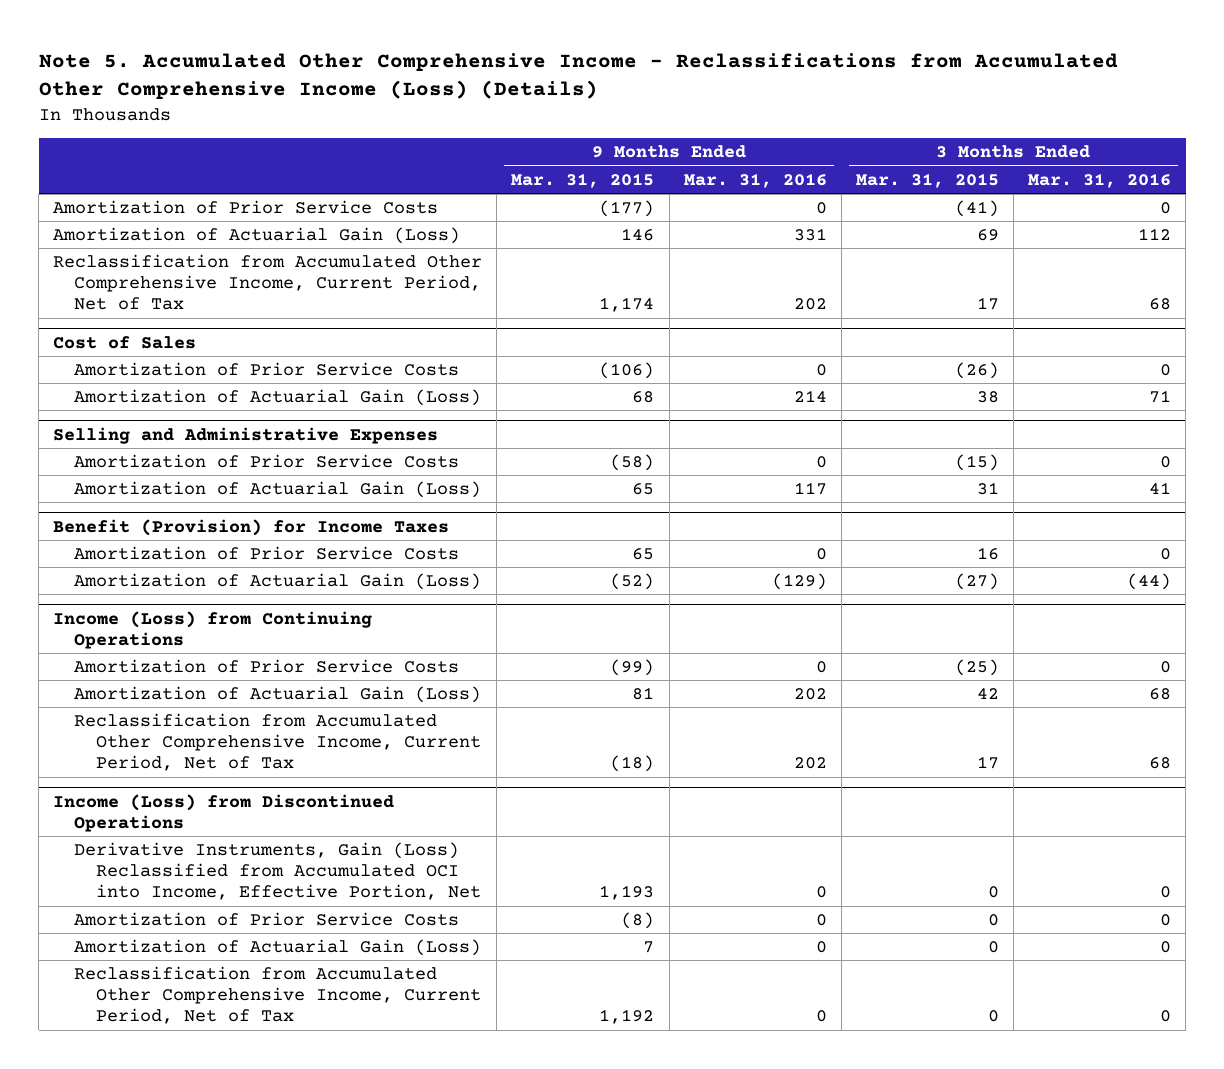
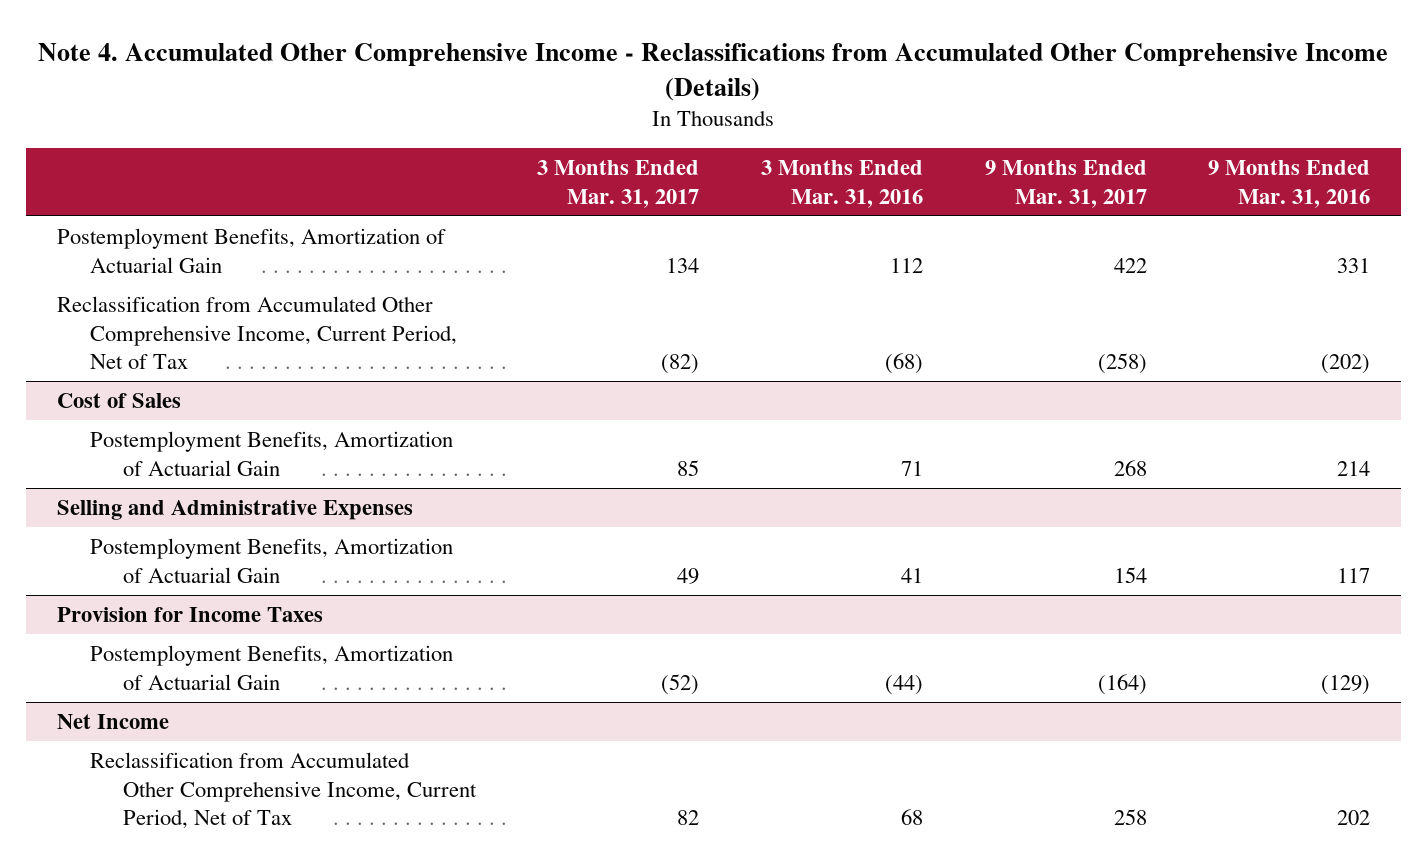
- Note 5. Accumulated Other Comprehensive Income - Reclassifications from Accumulated Other Comprehensive Income (Loss) (Details)
+ Note 4. Accumulated Other Comprehensive Income - Reclassifications from Accumulated Other Comprehensive Income (Details)
- | 9 Months Ended Mar. 31, 2015 | 9 Months Ended Mar. 31, 2016 | 3 Months Ended Mar. 31, 2015 | 3 Months Ended Mar. 31, 2016
+ | 3 Months Ended Mar. 31, 2017 | 3 Months Ended Mar. 31, 2016 | 9 Months Ended Mar. 31, 2017 | 9 Months Ended Mar. 31, 2016
- Amortization of Prior Service Costs | (177) | 0 | (41) | 0
- Amortization of Actuarial Gain (Loss) | 146 | 331 | 69 | 112
- Reclassification from Accumulated Other Comprehensive Income, Current Period, Net of Tax | 1,174 | 202 | 17 | 68
+ Postemployment Benefits, Amortization of Actuarial Gain | 134 | 112 | 422 | 331
+ Reclassification from Accumulated Other Comprehensive Income, Current Period, Net of Tax | (82) | (68) | (258) | (202)
@ Cost of Sales
- Amortization of Prior Service Costs | (106) | 0 | (26) | 0
- Amortization of Actuarial Gain (Loss) | 68 | 214 | 38 | 71
+ Postemployment Benefits, Amortization of Actuarial Gain | 85 | 71 | 268 | 214
@ Selling and Administrative Expenses
- Amortization of Prior Service Costs | (58) | 0 | (15) | 0
- Amortization of Actuarial Gain (Loss) | 65 | 117 | 31 | 41
- Benefit (Provision) for Income Taxes
- Amortization of Prior Service Costs | 65 | 0 | 16 | 0
- Amortization of Actuarial Gain (Loss) | (52) | (129) | (27) | (44)
- Income (Loss) from Continuing Operations
- Amortization of Prior Service Costs | (99) | 0 | (25) | 0
- Amortization of Actuarial Gain (Loss) | 81 | 202 | 42 | 68
@ Selling and Administrative Expenses
+ Postemployment Benefits, Amortization of Actuarial Gain | 49 | 41 | 154 | 117
+ Provision for Income Taxes
+ Postemployment Benefits, Amortization of Actuarial Gain | (52) | (44) | (164) | (129)
+ Net Income
- Income (Loss) from Discontinued Operations
- Derivative Instruments, Gain (Loss) Reclassified from Accumulated OCI into Income, Effective Portion, Net | 1,193 | 0 | 0 | 0
- Amortization of Prior Service Costs | (8) | 0 | 0 | 0
- Amortization of Actuarial Gain (Loss) | 7 | 0 | 0 | 0
- Reclassification from Accumulated Other Comprehensive Income, Current Period, Net of Tax | 1,192 | 0 | 0 | 0

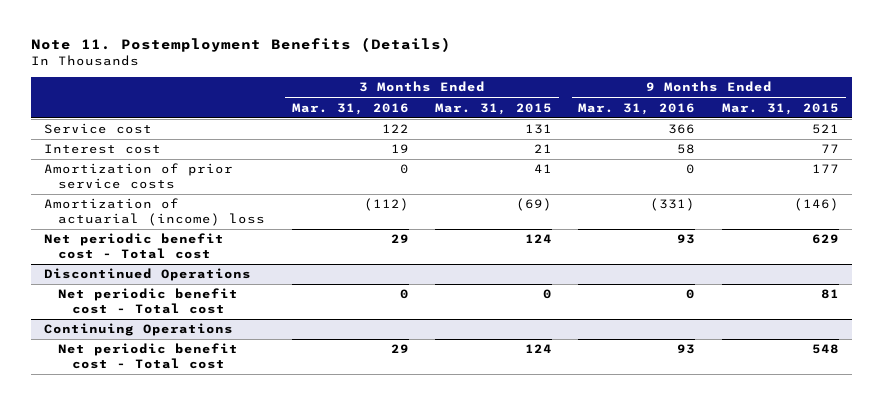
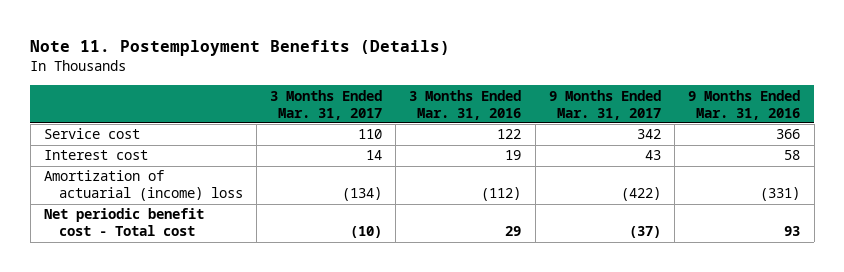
- | 3 Months Ended Mar. 31, 2016 | 3 Months Ended Mar. 31, 2015 | 9 Months Ended Mar. 31, 2016 | 9 Months Ended Mar. 31, 2015
+ | 3 Months Ended Mar. 31, 2017 | 3 Months Ended Mar. 31, 2016 | 9 Months Ended Mar. 31, 2017 | 9 Months Ended Mar. 31, 2016
- Amortization of prior service costs | 0 | 41 | 0 | 177
- Discontinued Operations
- Net periodic benefit cost - Total cost | 0 | 0 | 0 | 81
- Continuing Operations
- Net periodic benefit cost - Total cost | 29 | 124 | 93 | 548

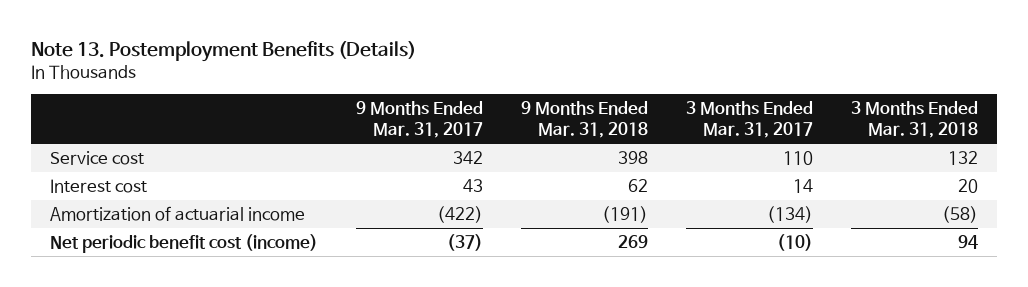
- Note 11. Postemployment Benefits (Details)
+ Note 13. Postemployment Benefits (Details)
- | 3 Months Ended Mar. 31, 2017 | 3 Months Ended Mar. 31, 2016 | 9 Months Ended Mar. 31, 2017 | 9 Months Ended Mar. 31, 2016
+ | 9 Months Ended Mar. 31, 2017 | 9 Months Ended Mar. 31, 2018 | 3 Months Ended Mar. 31, 2017 | 3 Months Ended Mar. 31, 2018
- Amortization of actuarial (income) loss | (134) | (112) | (422) | (331)
- Net periodic benefit cost - Total cost | (10) | 29 | (37) | 93
+ Amortization of actuarial income | (422) | (191) | (134) | (58)
+ Net periodic benefit cost (income) | (37) | 269 | (10) | 94

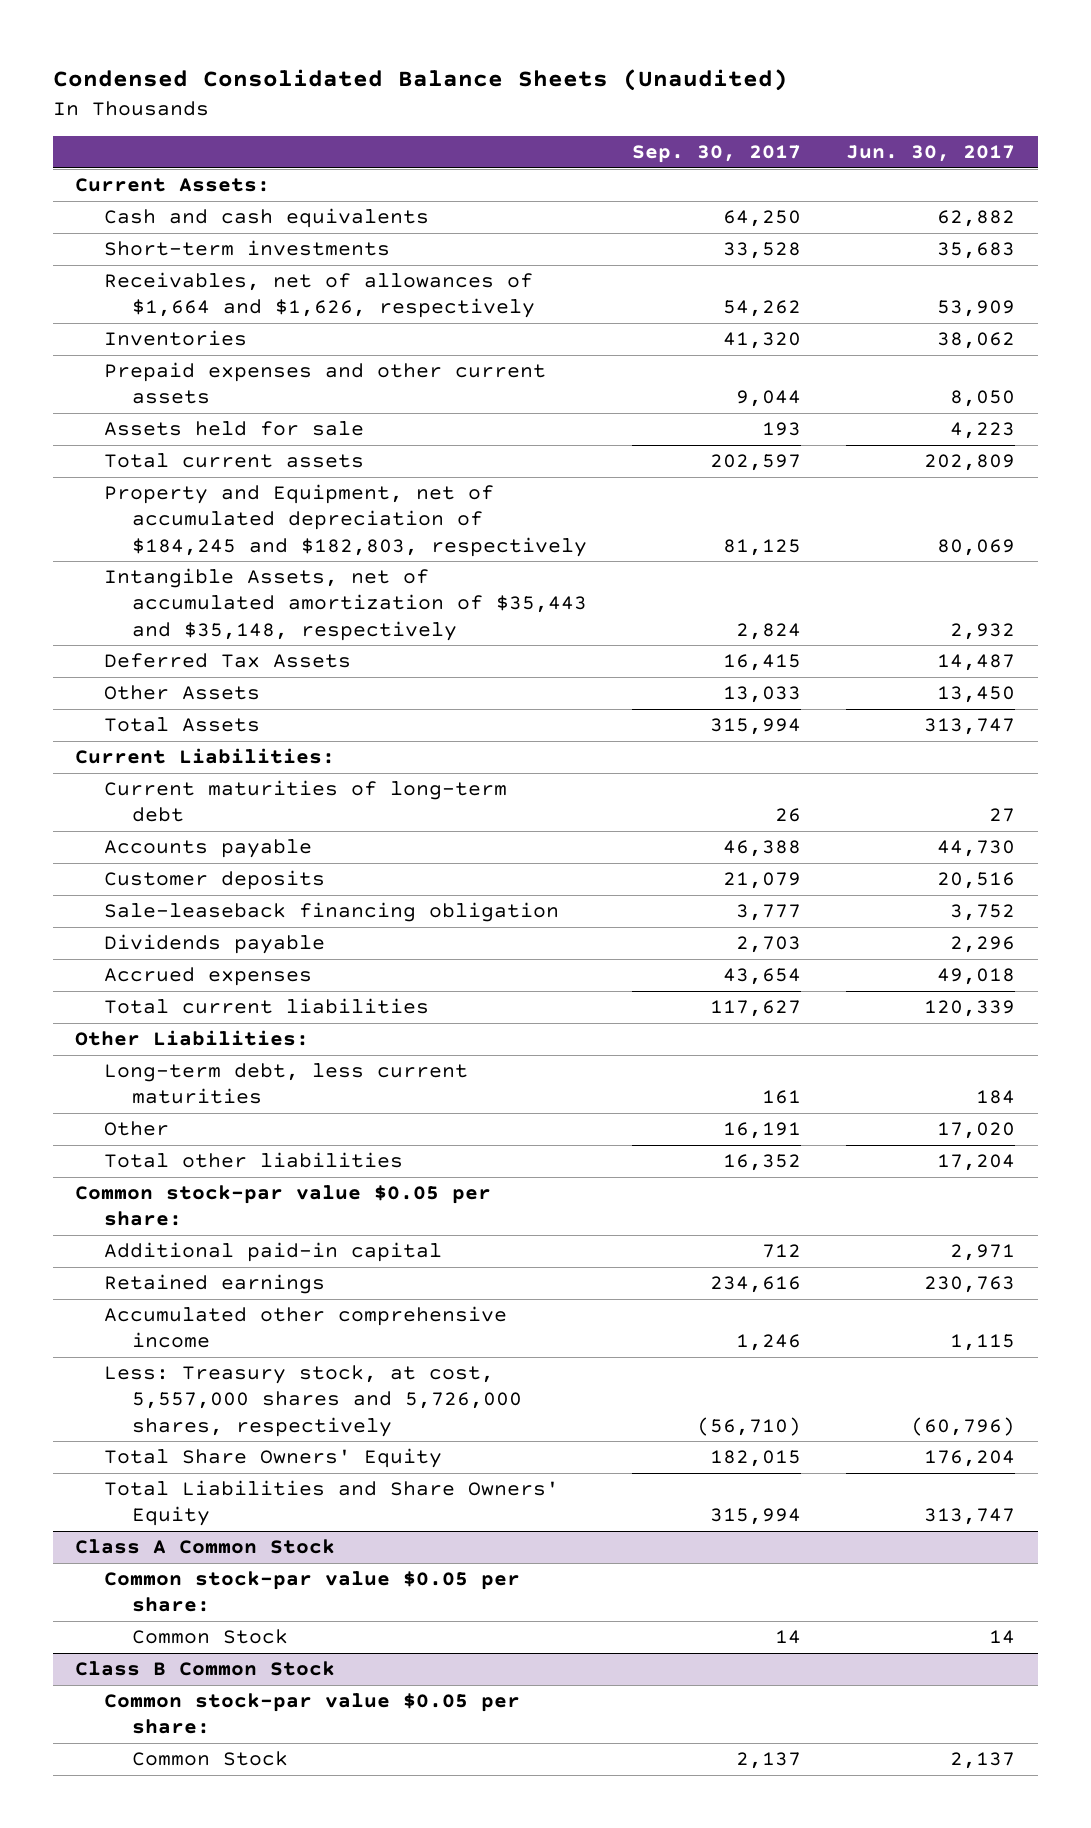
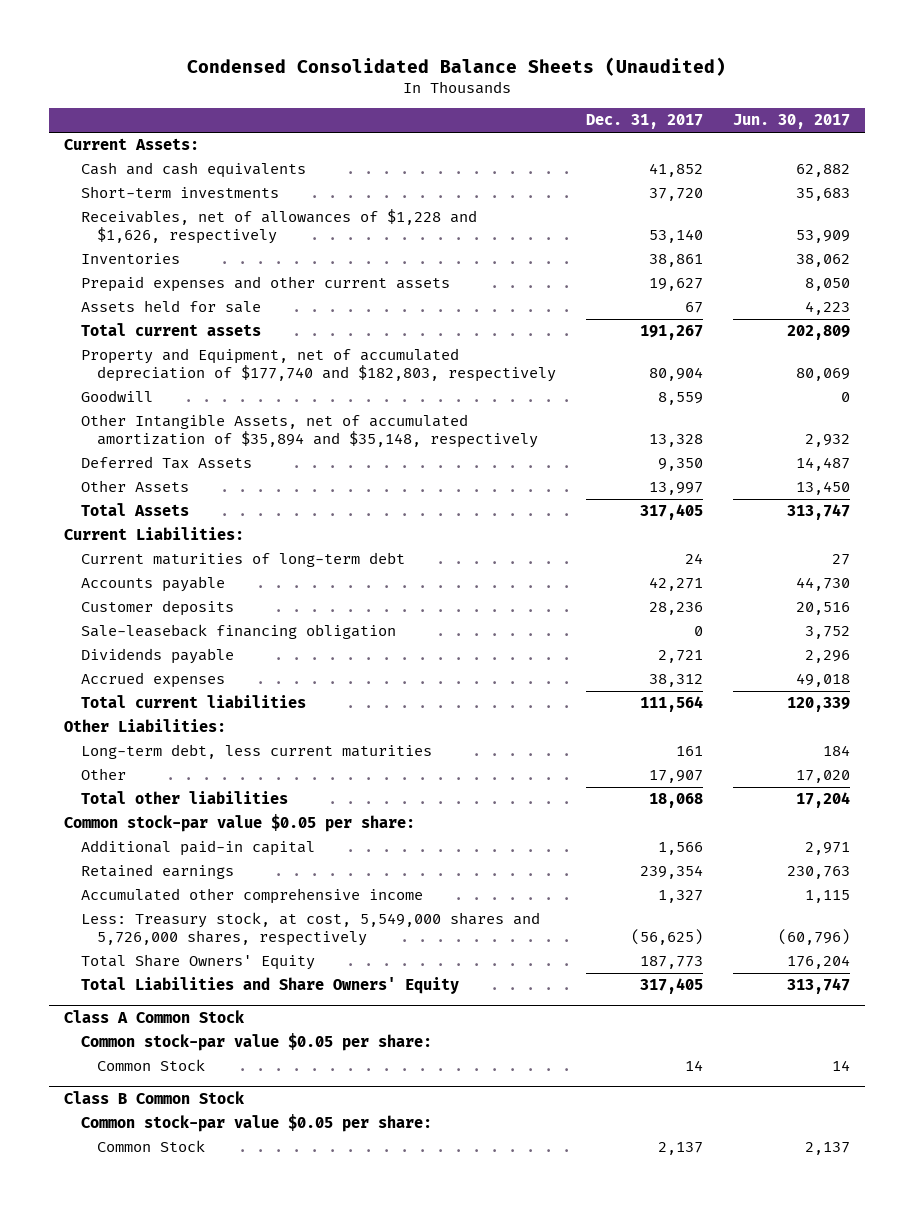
- | Sep. 30, 2017 | Jun. 30, 2017
+ | Dec. 31, 2017 | Jun. 30, 2017
- Receivables, net of allowances of $1,664 and $1,626, respectively | 54,262 | 53,909
+ Receivables, net of allowances of $1,228 and $1,626, respectively | 53,140 | 53,909
- Property and Equipment, net of accumulated depreciation of $184,245 and $182,803, respectively | 81,125 | 80,069
- Intangible Assets, net of accumulated amortization of $35,443 and $35,148, respectively | 2,824 | 2,932
+ Property and Equipment, net of accumulated depreciation of $177,740 and $182,803, respectively | 80,904 | 80,069
+ Goodwill | 8,559 | 0
+ Other Intangible Assets, net of accumulated amortization of $35,894 and $35,148, respectively | 13,328 | 2,932
- Less: Treasury stock, at cost, 5,557,000 shares and 5,726,000 shares, respectively | (56,710) | (60,796)
+ Less: Treasury stock, at cost, 5,549,000 shares and 5,726,000 shares, respectively | (56,625) | (60,796)

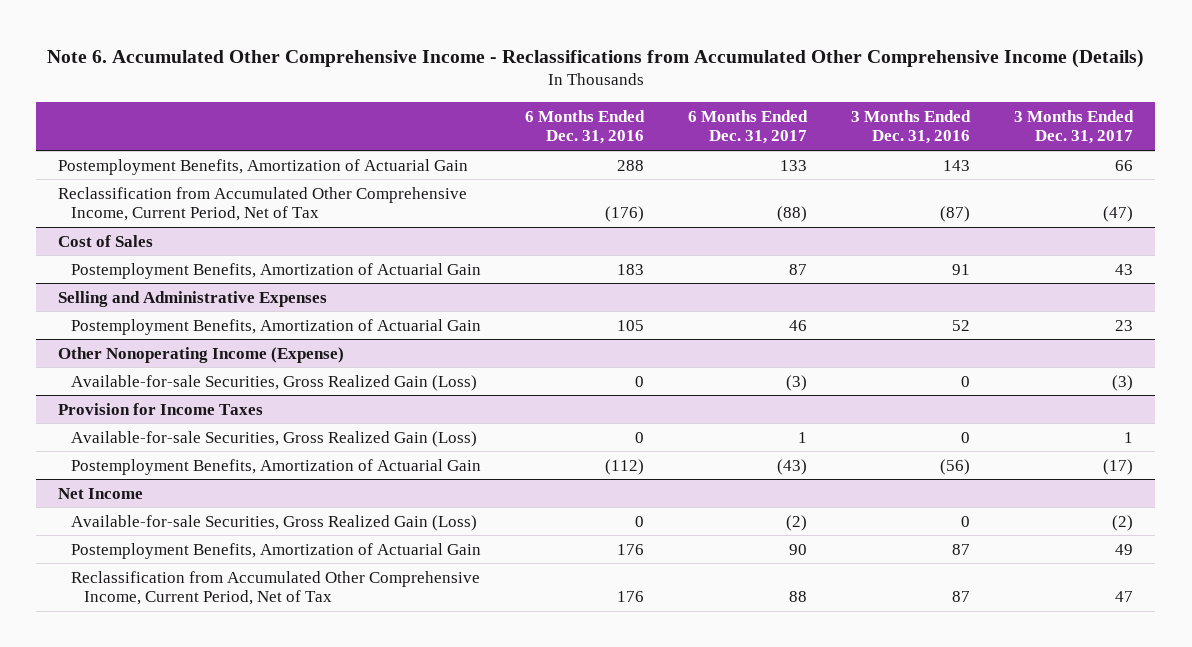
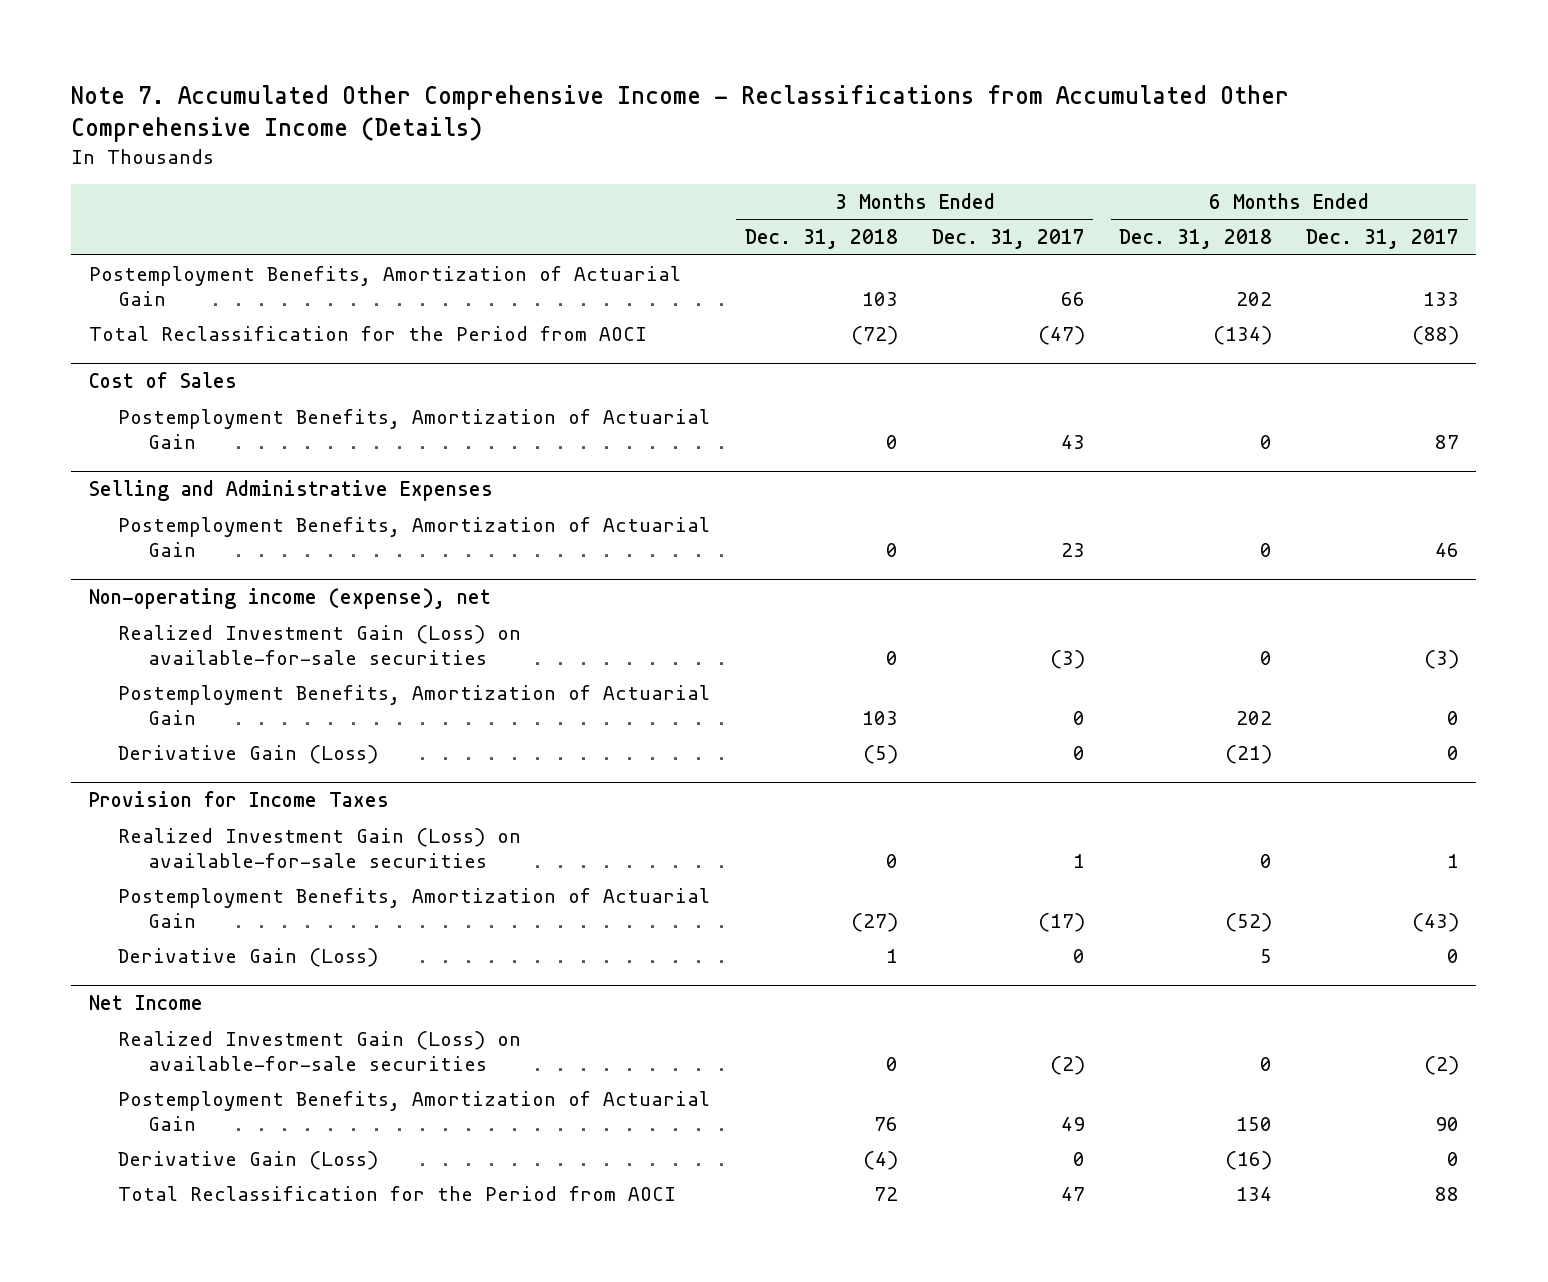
- Note 6. Accumulated Other Comprehensive Income - Reclassifications from Accumulated Other Comprehensive Income (Details)
+ Note 7. Accumulated Other Comprehensive Income - Reclassifications from Accumulated Other Comprehensive Income (Details)
- | 6 Months Ended Dec. 31, 2016 | 6 Months Ended Dec. 31, 2017 | 3 Months Ended Dec. 31, 2016 | 3 Months Ended Dec. 31, 2017
+ | 3 Months Ended Dec. 31, 2018 | 3 Months Ended Dec. 31, 2017 | 6 Months Ended Dec. 31, 2018 | 6 Months Ended Dec. 31, 2017
- Reclassification from Accumulated Other Comprehensive Income, Current Period, Net of Tax | (176) | (88) | (87) | (47)
+ Total Reclassification for the Period from AOCI | (72) | (47) | (134) | (88)
- Other Nonoperating Income (Expense)
- Available-for-sale Securities, Gross Realized Gain (Loss) | 0 | (3) | 0 | (3)
+ Non-operating income (expense), net
+ Realized Investment Gain (Loss) on available-for-sale securities | 0 | (3) | 0 | (3)
+ Postemployment Benefits, Amortization of Actuarial Gain | 103 | 0 | 202 | 0
+ Derivative Gain (Loss) | (5) | 0 | (21) | 0
@ Provision for Income Taxes
- Available-for-sale Securities, Gross Realized Gain (Loss) | 0 | 1 | 0 | 1
+ Realized Investment Gain (Loss) on available-for-sale securities | 0 | 1 | 0 | 1
+ Derivative Gain (Loss) | 1 | 0 | 5 | 0
@ Net Income
- Available-for-sale Securities, Gross Realized Gain (Loss) | 0 | (2) | 0 | (2)
+ Realized Investment Gain (Loss) on available-for-sale securities | 0 | (2) | 0 | (2)
- Reclassification from Accumulated Other Comprehensive Income, Current Period, Net of Tax | 176 | 88 | 87 | 47
+ Derivative Gain (Loss) | (4) | 0 | (16) | 0
+ Total Reclassification for the Period from AOCI | 72 | 47 | 134 | 88

